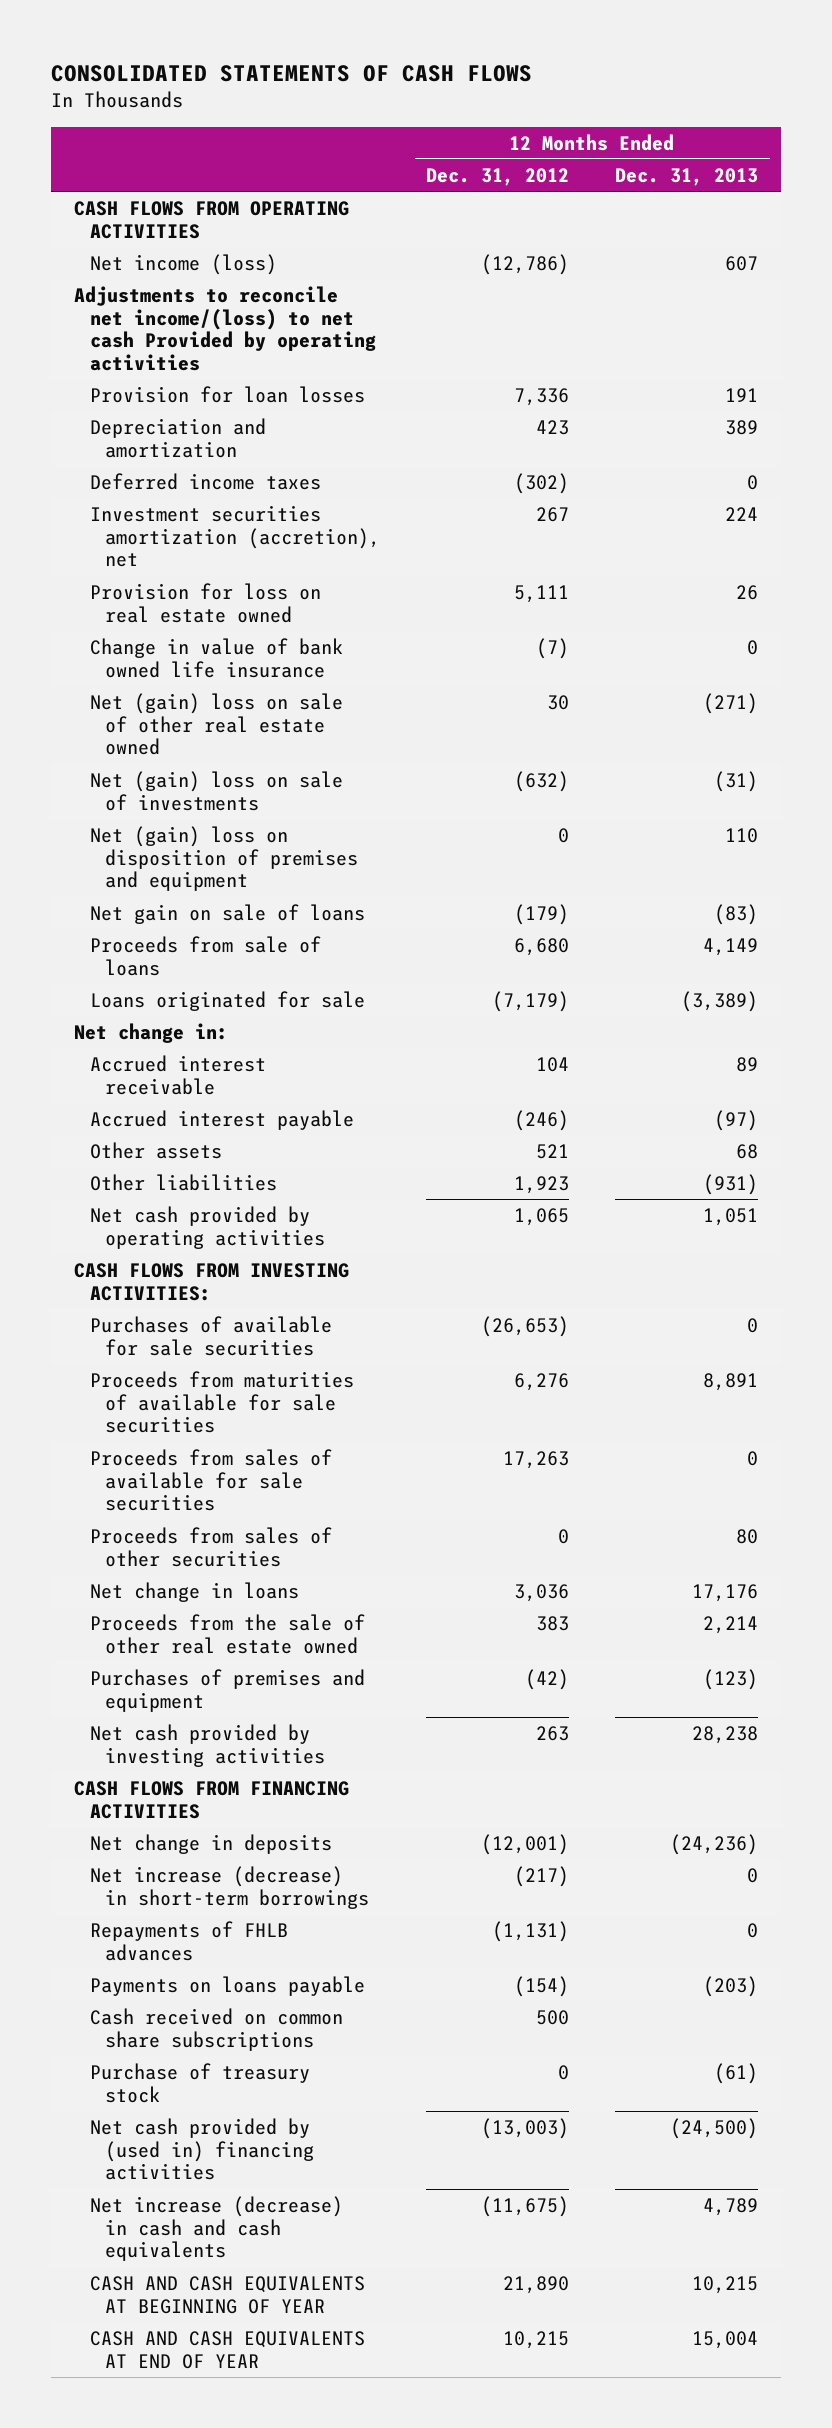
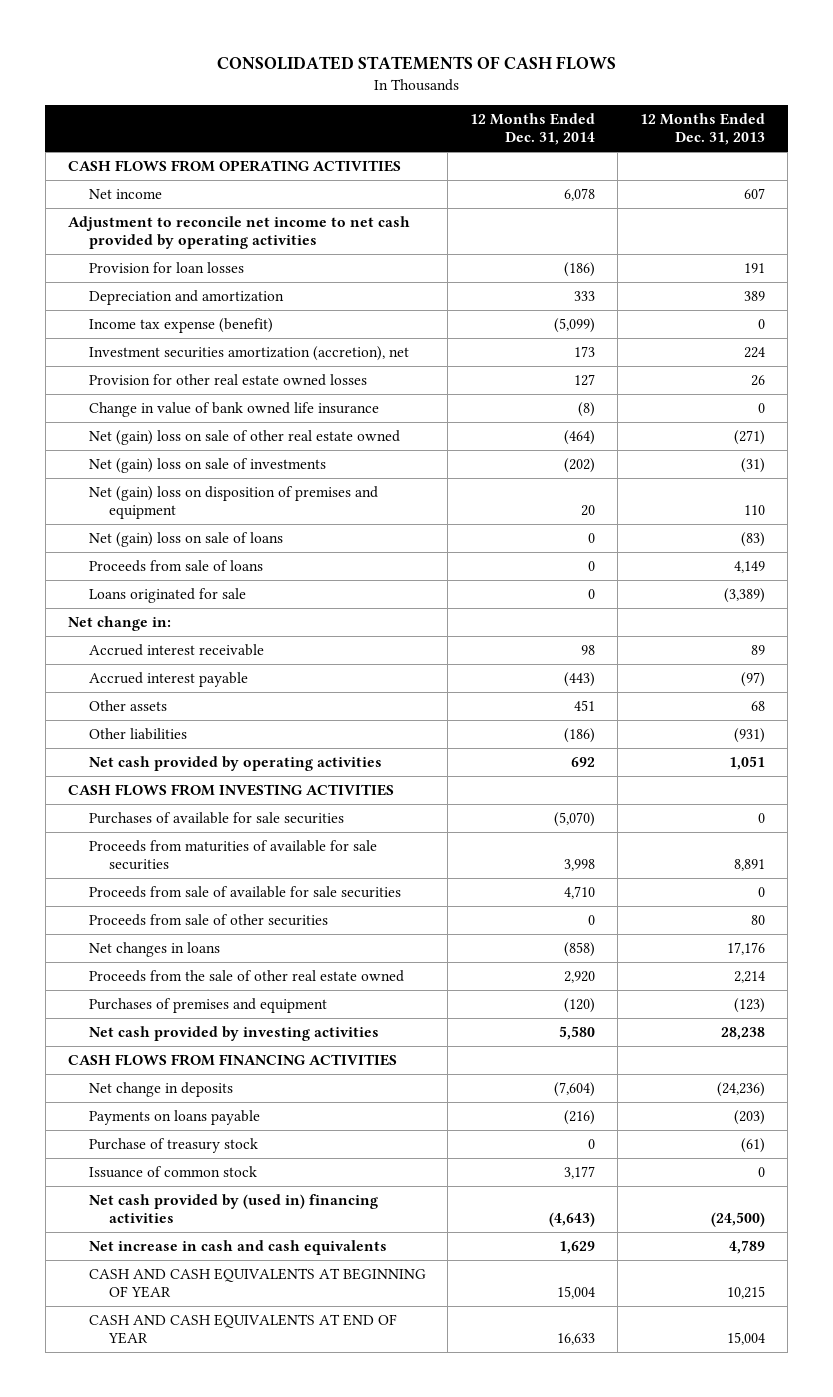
- | 12 Months Ended Dec. 31, 2012 | 12 Months Ended Dec. 31, 2013
+ | 12 Months Ended Dec. 31, 2014 | 12 Months Ended Dec. 31, 2013
- Net income (loss) | (12,786) | 607
- Adjustments to reconcile net income/(loss) to net cash Provided by operating activities
+ Net income | 6,078 | 607
+ Adjustment to reconcile net income to net cash provided by operating activities
- Deferred income taxes | (302) | 0
+ Income tax expense (benefit) | (5,099) | 0
- Provision for loss on real estate owned | 5,111 | 26
+ Provision for other real estate owned losses | 127 | 26
- Net gain on sale of loans | (179) | (83)
+ Net (gain) loss on sale of loans | 0 | (83)
- CASH FLOWS FROM INVESTING ACTIVITIES:
+ CASH FLOWS FROM INVESTING ACTIVITIES
- Proceeds from sales of available for sale securities | 17,263 | 0
- Proceeds from sales of other securities | 0 | 80
- Net change in loans | 3,036 | 17,176
+ Proceeds from sale of available for sale securities | 4,710 | 0
+ Proceeds from sale of other securities | 0 | 80
+ Net changes in loans | (858) | 17,176
- Net increase (decrease) in short-term borrowings | (217) | 0
- Repayments of FHLB advances | (1,131) | 0
- Cash received on common share subscriptions | 500 |
+ Issuance of common stock | 3,177 | 0
- Net increase (decrease) in cash and cash equivalents | (11,675) | 4,789
+ Net increase in cash and cash equivalents | 1,629 | 4,789

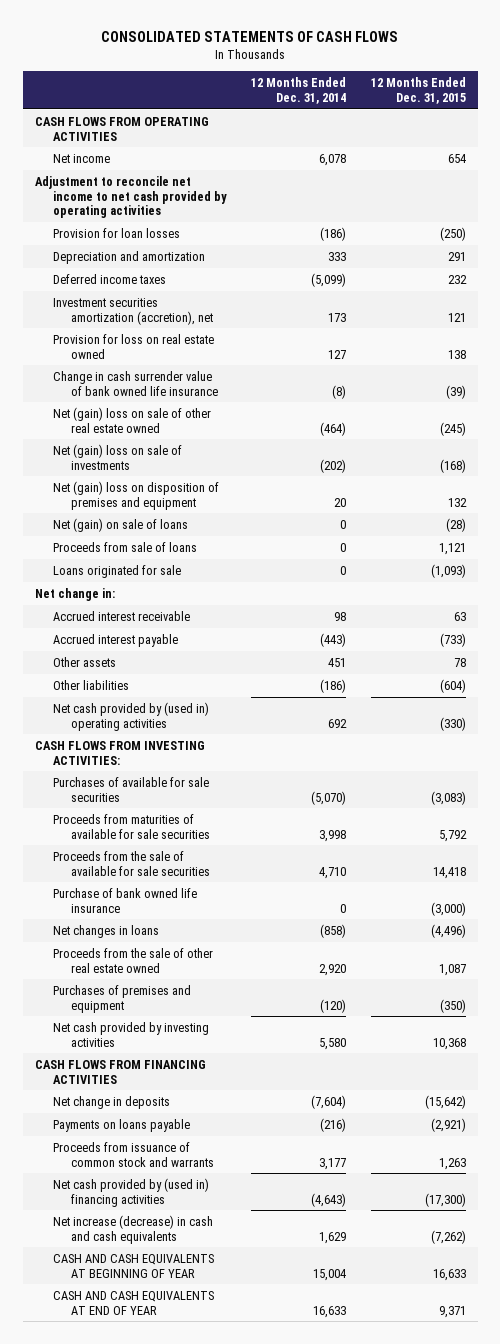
- | 12 Months Ended Dec. 31, 2014 | 12 Months Ended Dec. 31, 2013
+ | 12 Months Ended Dec. 31, 2014 | 12 Months Ended Dec. 31, 2015
- Income tax expense (benefit) | (5,099) | 0
+ Deferred income taxes | (5,099) | 232
- Provision for other real estate owned losses | 127 | 26
- Change in value of bank owned life insurance | (8) | 0
+ Provision for loss on real estate owned | 127 | 138
+ Change in cash surrender value of bank owned life insurance | (8) | (39)
- Net (gain) loss on sale of loans | 0 | (83)
+ Net (gain) on sale of loans | 0 | (28)
- Net cash provided by operating activities | 692 | 1,051
- CASH FLOWS FROM INVESTING ACTIVITIES
+ Net cash provided by (used in) operating activities | 692 | (330)
+ CASH FLOWS FROM INVESTING ACTIVITIES:
- Proceeds from sale of available for sale securities | 4,710 | 0
- Proceeds from sale of other securities | 0 | 80
+ Proceeds from the sale of available for sale securities | 4,710 | 14,418
+ Purchase of bank owned life insurance | 0 | (3,000)
- Purchase of treasury stock | 0 | (61)
- Issuance of common stock | 3,177 | 0
+ Proceeds from issuance of common stock and warrants | 3,177 | 1,263
- Net increase in cash and cash equivalents | 1,629 | 4,789
+ Net increase (decrease) in cash and cash equivalents | 1,629 | (7,262)

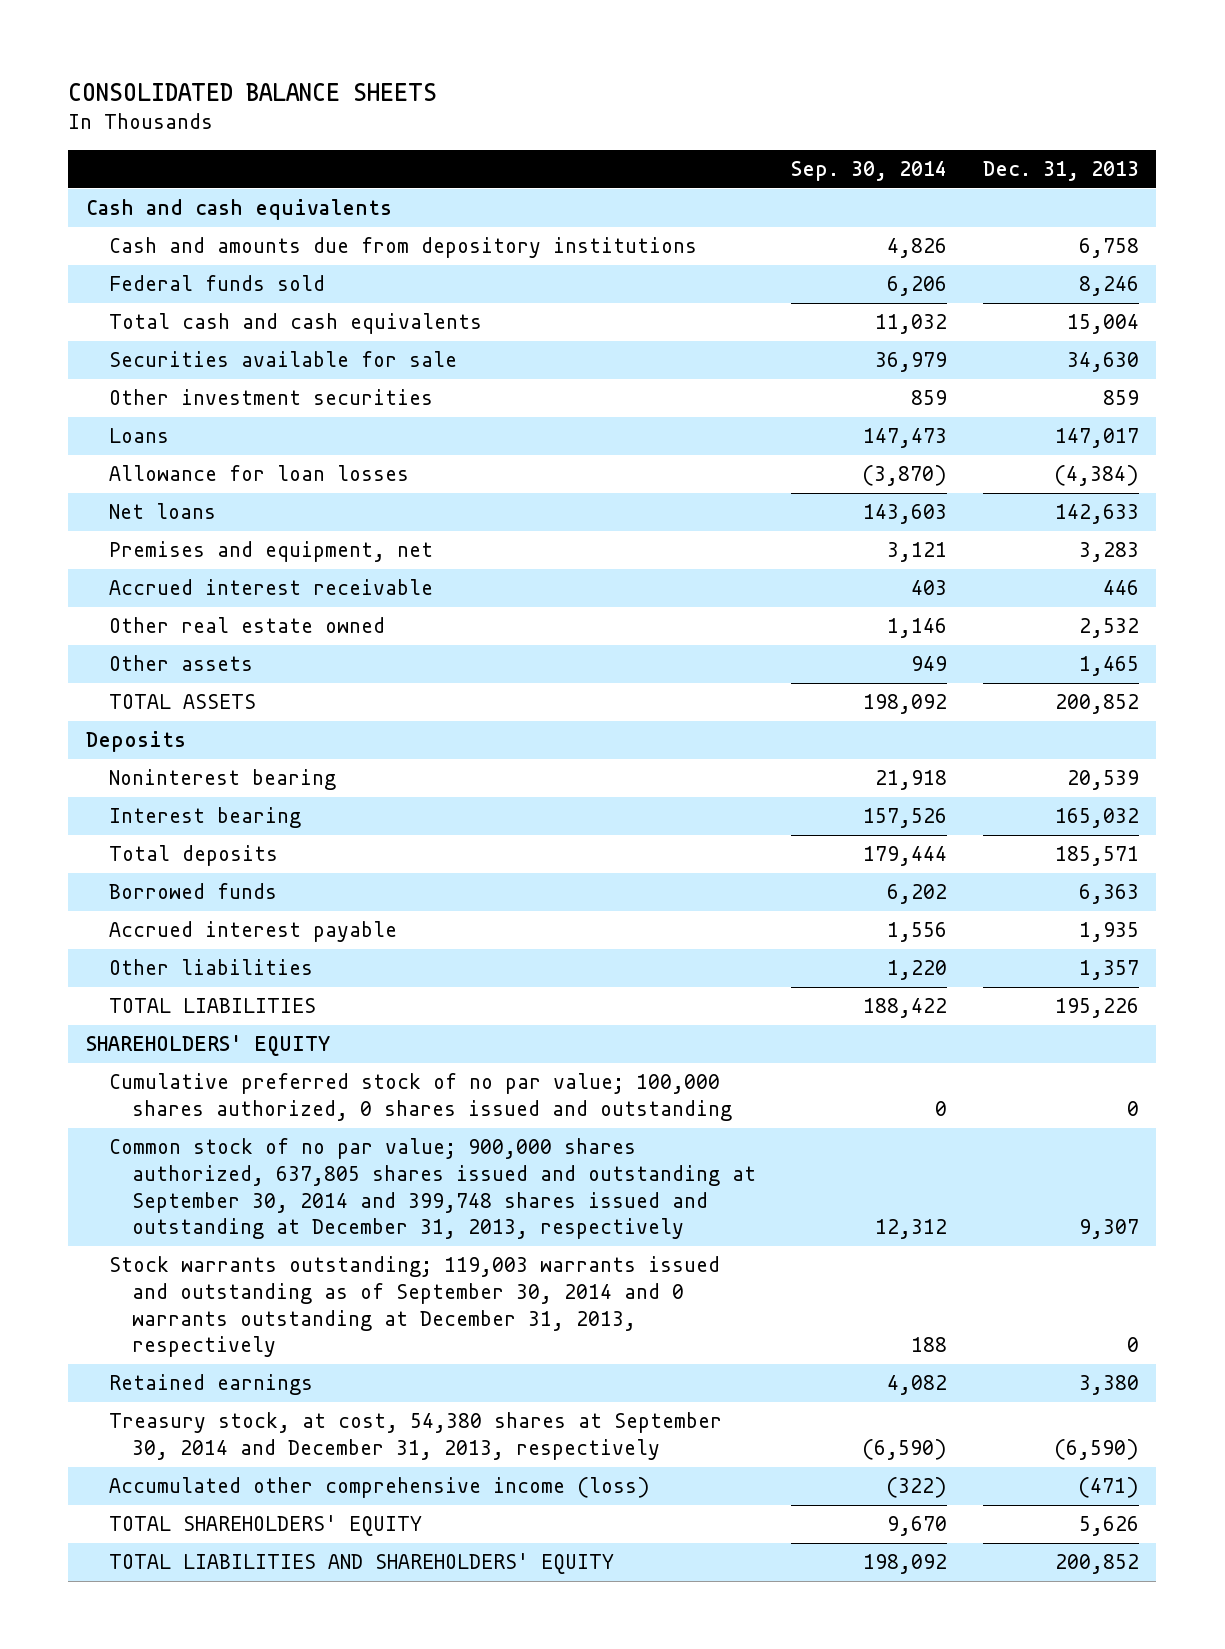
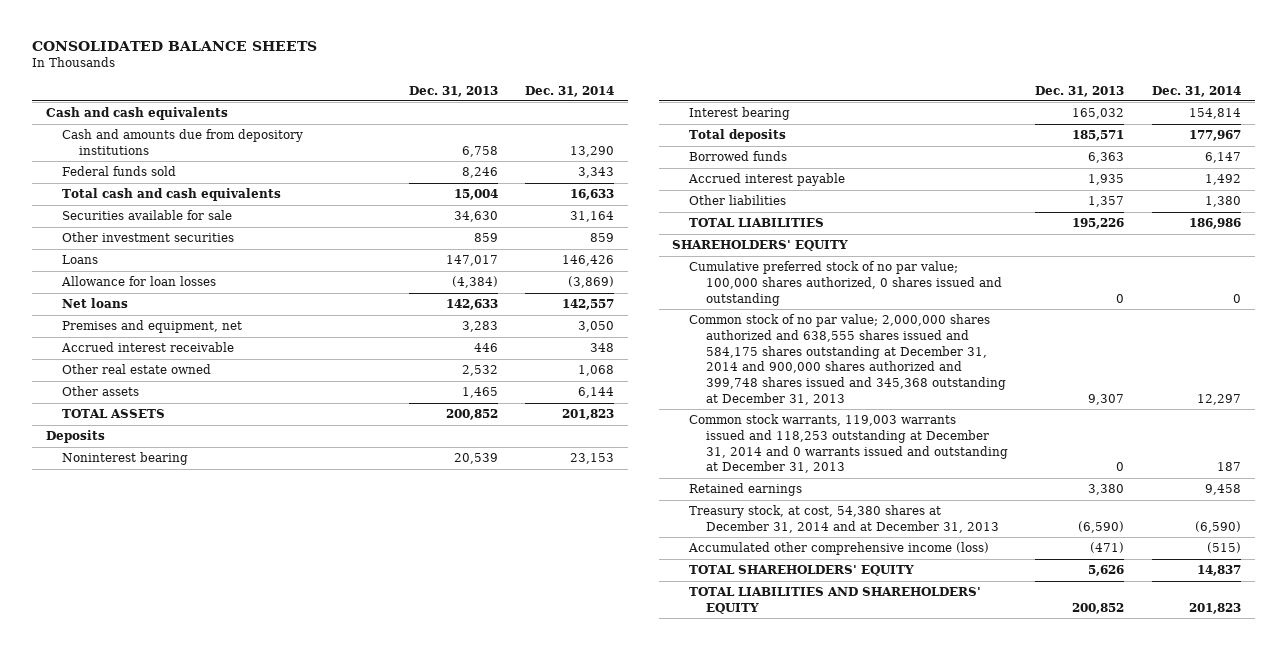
- | Sep. 30, 2014 | Dec. 31, 2013
+ | Dec. 31, 2013 | Dec. 31, 2014
- Common stock of no par value; 900,000 shares authorized, 637,805 shares issued and outstanding at September 30, 2014 and 399,748 shares issued and outstanding at December 31, 2013, respectively | 12,312 | 9,307
- Stock warrants outstanding; 119,003 warrants issued and outstanding as of September 30, 2014 and 0 warrants outstanding at December 31, 2013, respectively | 188 | 0
+ Common stock of no par value; 2,000,000 shares authorized and 638,555 shares issued and 584,175 shares outstanding at December 31, 2014 and 900,000 shares authorized and 399,748 shares issued and 345,368 outstanding at December 31, 2013 | 9,307 | 12,297
+ Common stock warrants, 119,003 warrants issued and 118,253 outstanding at December 31, 2014 and 0 warrants issued and outstanding at December 31, 2013 | 0 | 187
- Treasury stock, at cost, 54,380 shares at September 30, 2014 and December 31, 2013, respectively | (6,590) | (6,590)
+ Treasury stock, at cost, 54,380 shares at December 31, 2014 and at December 31, 2013 | (6,590) | (6,590)

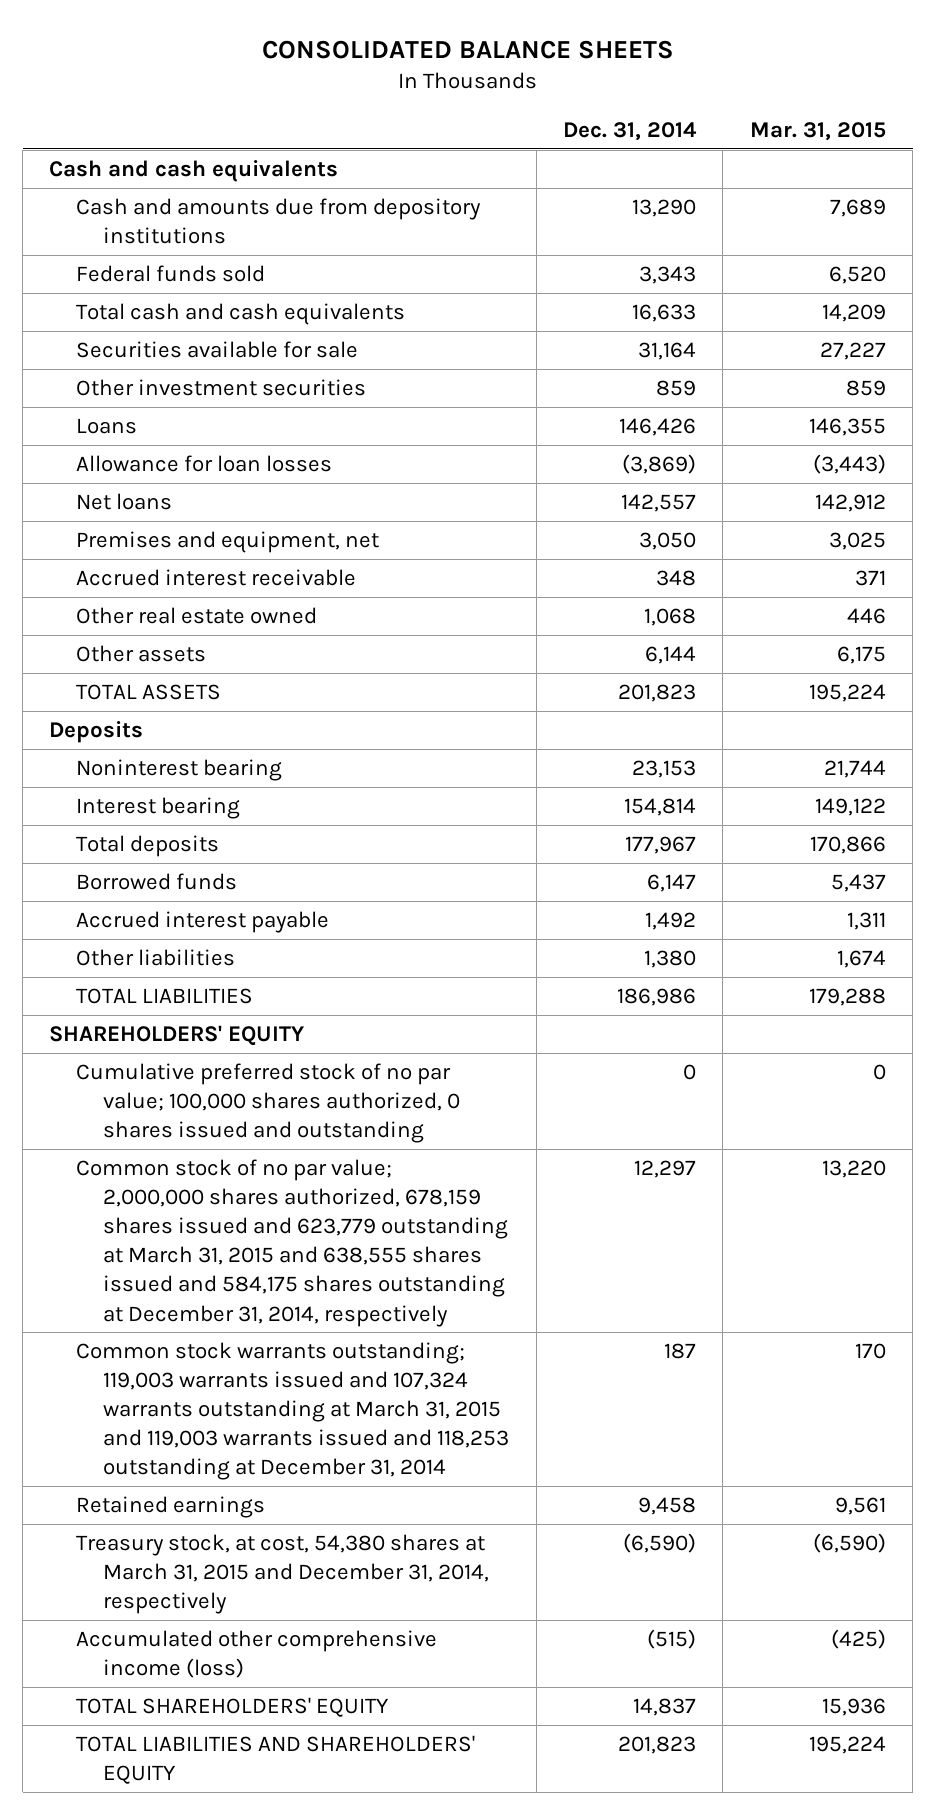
- | Dec. 31, 2013 | Dec. 31, 2014
+ | Dec. 31, 2014 | Mar. 31, 2015
- Common stock of no par value; 2,000,000 shares authorized and 638,555 shares issued and 584,175 shares outstanding at December 31, 2014 and 900,000 shares authorized and 399,748 shares issued and 345,368 outstanding at December 31, 2013 | 9,307 | 12,297
- Common stock warrants, 119,003 warrants issued and 118,253 outstanding at December 31, 2014 and 0 warrants issued and outstanding at December 31, 2013 | 0 | 187
+ Common stock of no par value; 2,000,000 shares authorized, 678,159 shares issued and 623,779 outstanding at March 31, 2015 and 638,555 shares issued and 584,175 shares outstanding at December 31, 2014, respectively | 12,297 | 13,220
+ Common stock warrants outstanding; 119,003 warrants issued and 107,324 warrants outstanding at March 31, 2015 and 119,003 warrants issued and 118,253 outstanding at December 31, 2014 | 187 | 170
- Treasury stock, at cost, 54,380 shares at December 31, 2014 and at December 31, 2013 | (6,590) | (6,590)
+ Treasury stock, at cost, 54,380 shares at March 31, 2015 and December 31, 2014, respectively | (6,590) | (6,590)

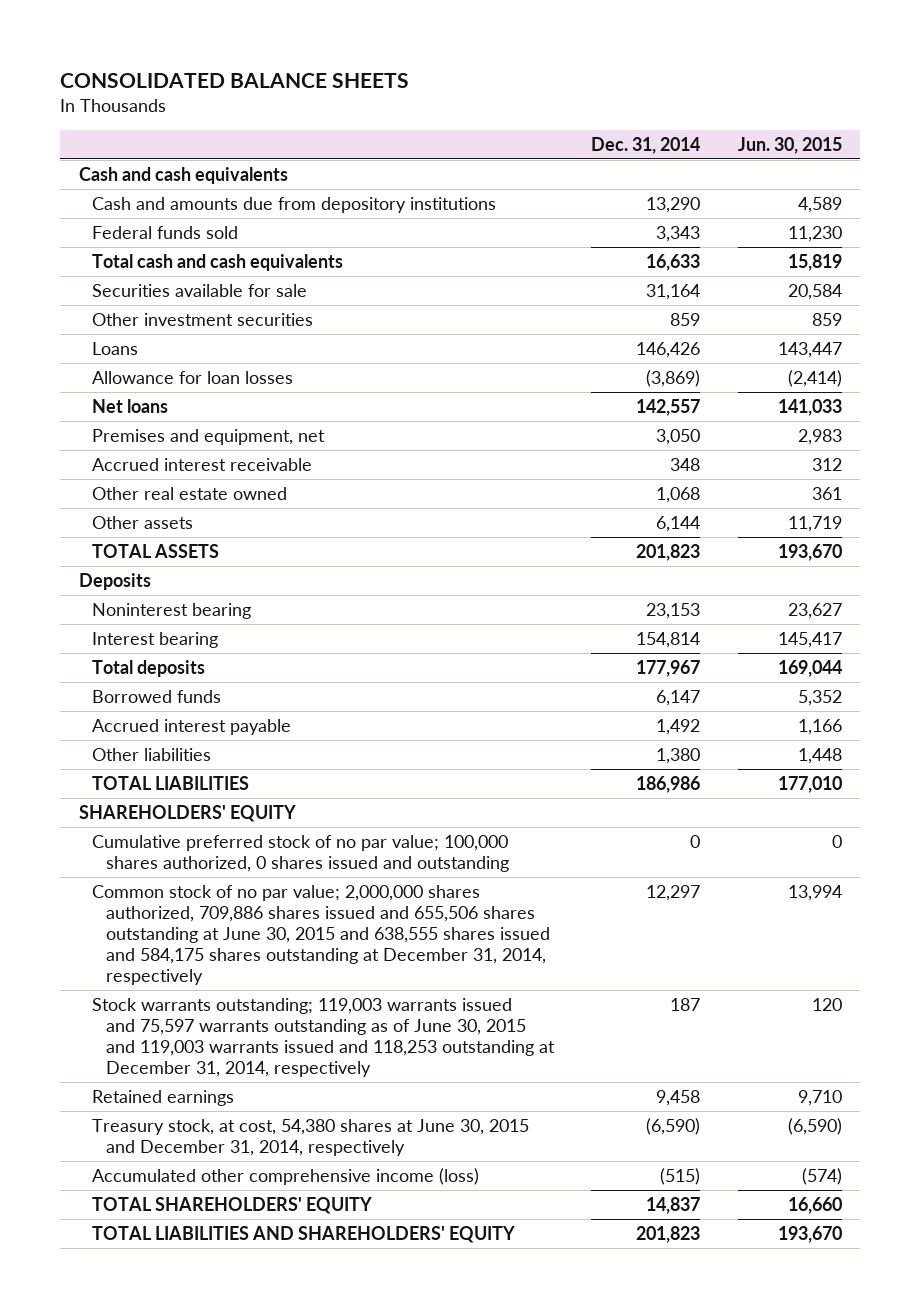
- | Dec. 31, 2014 | Mar. 31, 2015
+ | Dec. 31, 2014 | Jun. 30, 2015
- Common stock of no par value; 2,000,000 shares authorized, 678,159 shares issued and 623,779 outstanding at March 31, 2015 and 638,555 shares issued and 584,175 shares outstanding at December 31, 2014, respectively | 12,297 | 13,220
- Common stock warrants outstanding; 119,003 warrants issued and 107,324 warrants outstanding at March 31, 2015 and 119,003 warrants issued and 118,253 outstanding at December 31, 2014 | 187 | 170
+ Common stock of no par value; 2,000,000 shares authorized, 709,886 shares issued and 655,506 shares outstanding at June 30, 2015 and 638,555 shares issued and 584,175 shares outstanding at December 31, 2014, respectively | 12,297 | 13,994
+ Stock warrants outstanding; 119,003 warrants issued and 75,597 warrants outstanding as of June 30, 2015 and 119,003 warrants issued and 118,253 outstanding at December 31, 2014, respectively | 187 | 120
- Treasury stock, at cost, 54,380 shares at March 31, 2015 and December 31, 2014, respectively | (6,590) | (6,590)
+ Treasury stock, at cost, 54,380 shares at June 30, 2015 and December 31, 2014, respectively | (6,590) | (6,590)

